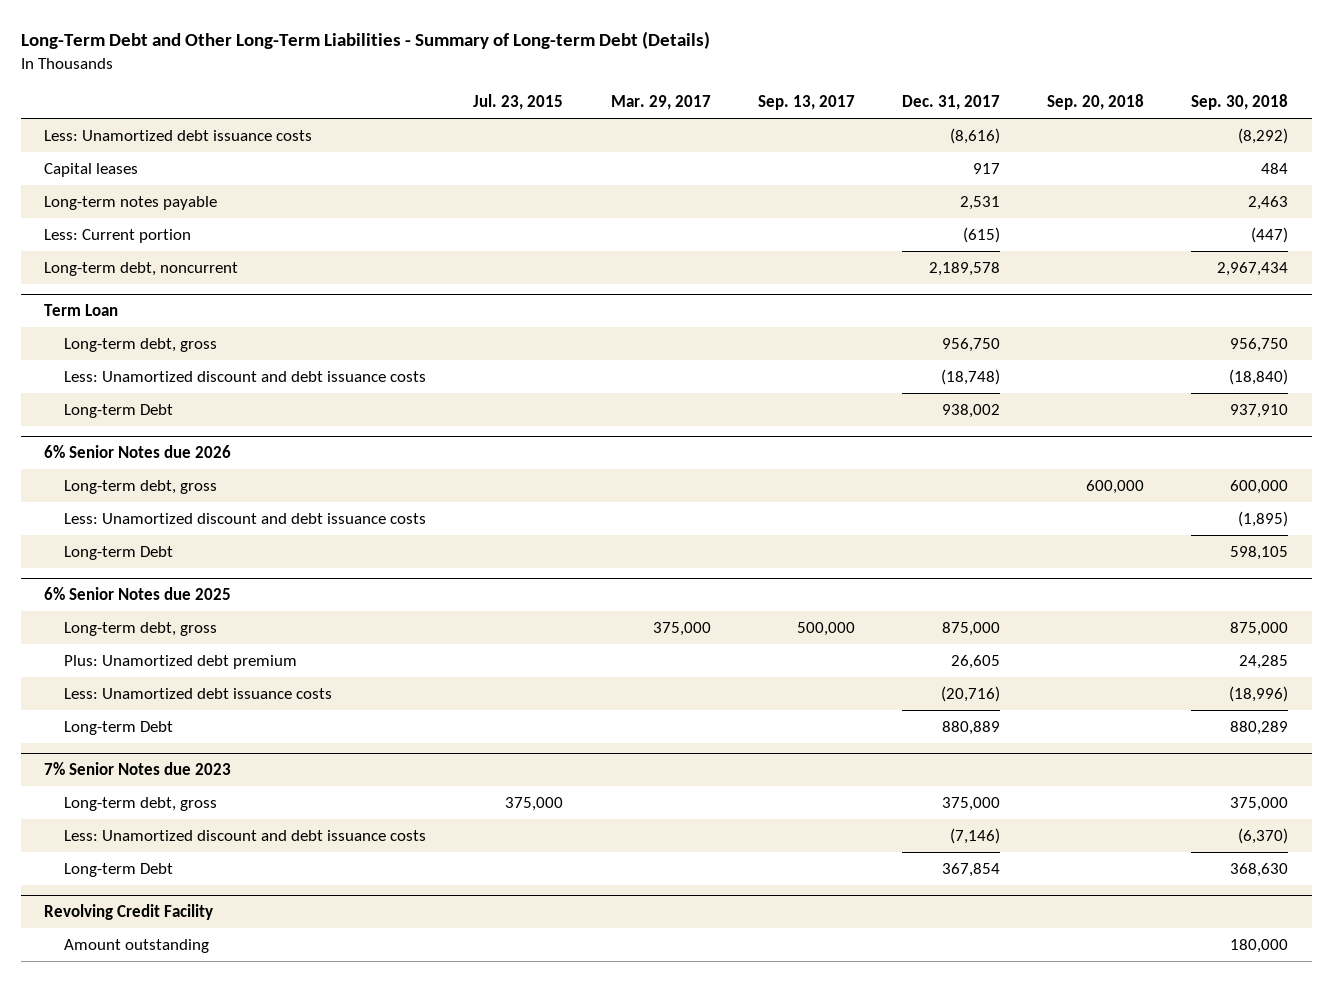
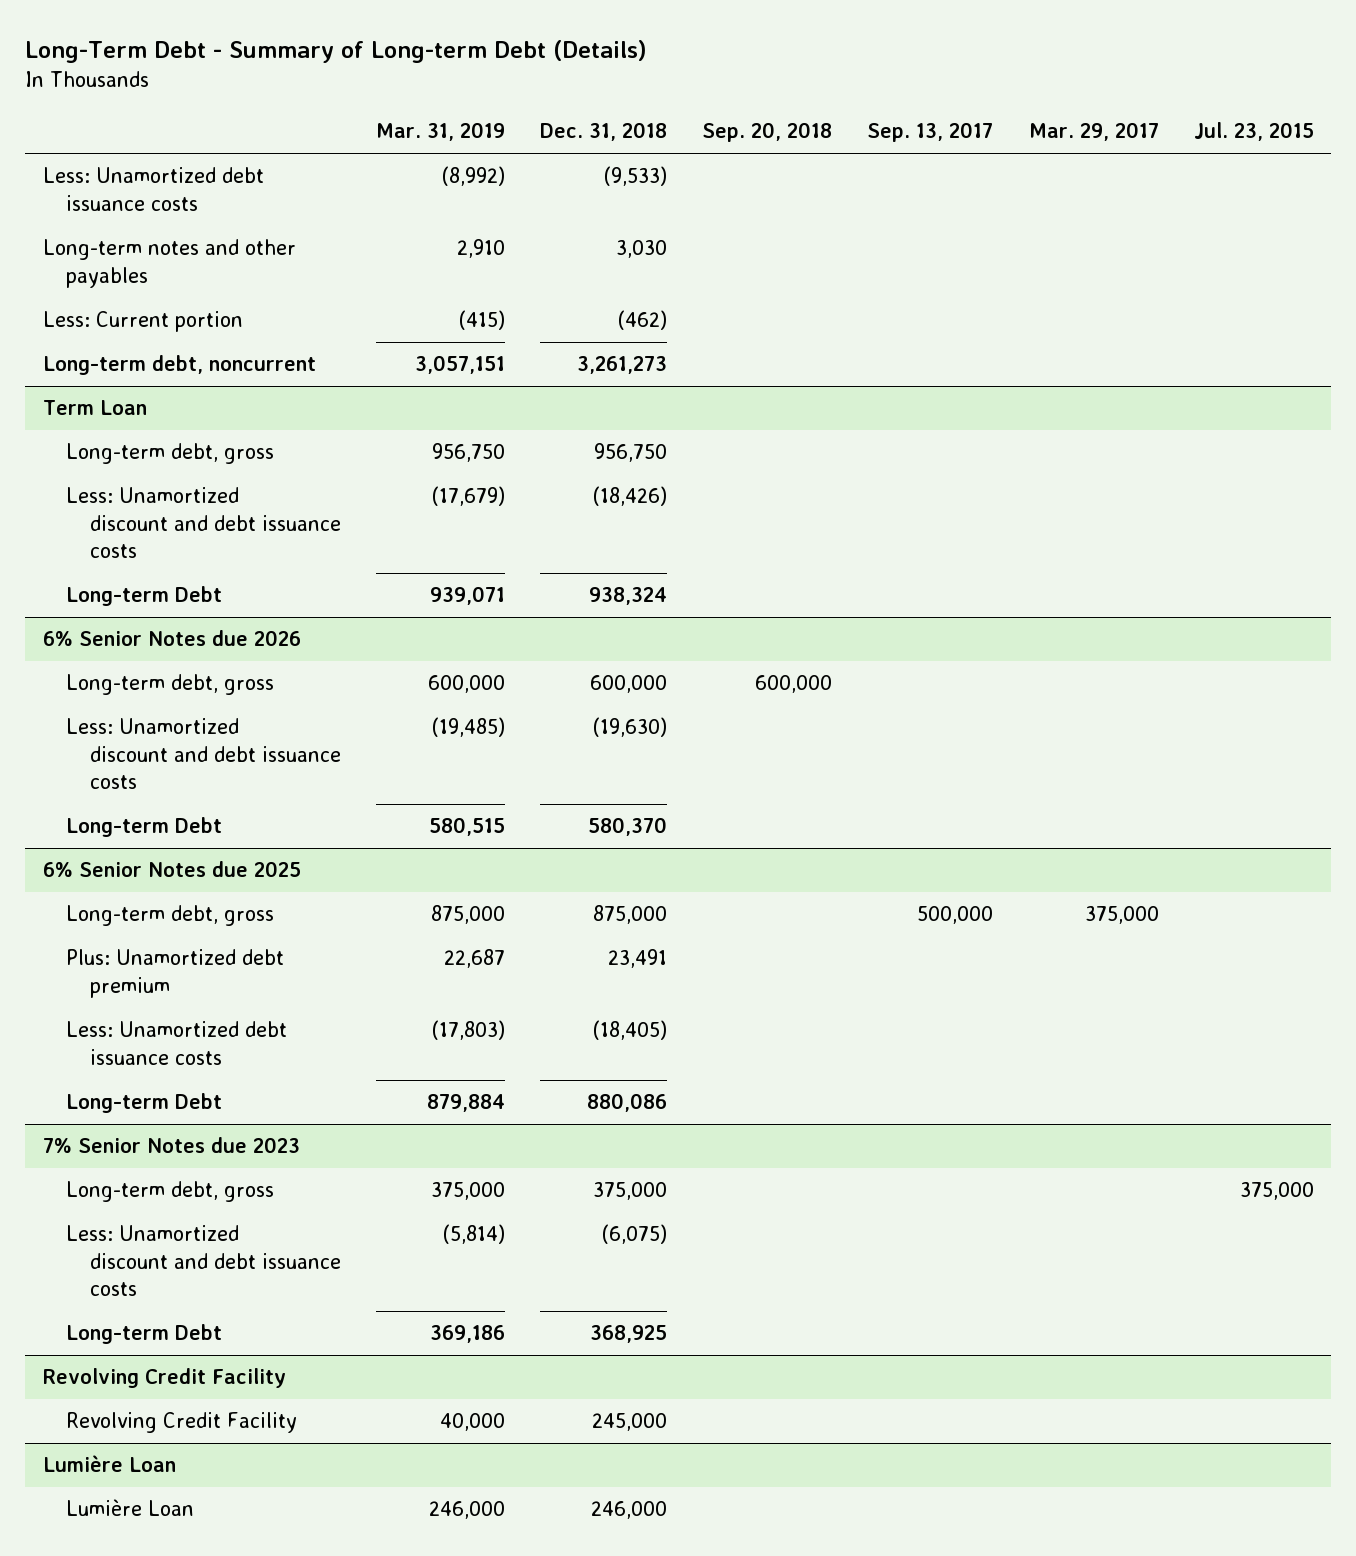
- Long-Term Debt and Other Long-Term Liabilities - Summary of Long-term Debt (Details)
+ Long-Term Debt - Summary of Long-term Debt (Details)
- | Jul. 23, 2015 | Mar. 29, 2017 | Sep. 13, 2017 | Dec. 31, 2017 | Sep. 20, 2018 | Sep. 30, 2018
+ | Mar. 31, 2019 | Dec. 31, 2018 | Sep. 20, 2018 | Sep. 13, 2017 | Mar. 29, 2017 | Jul. 23, 2015
- Capital leases | | | | 917 | | 484
- Long-term notes payable | | | | 2,531 | | 2,463
+ Long-term notes and other payables | 2,910 | 3,030 | | | |
@ Revolving Credit Facility
- Amount outstanding | | | | | | 180,000
+ Revolving Credit Facility | 40,000 | 245,000 | | | |
+ Lumière Loan
+ Lumière Loan | 246,000 | 246,000 | | | |

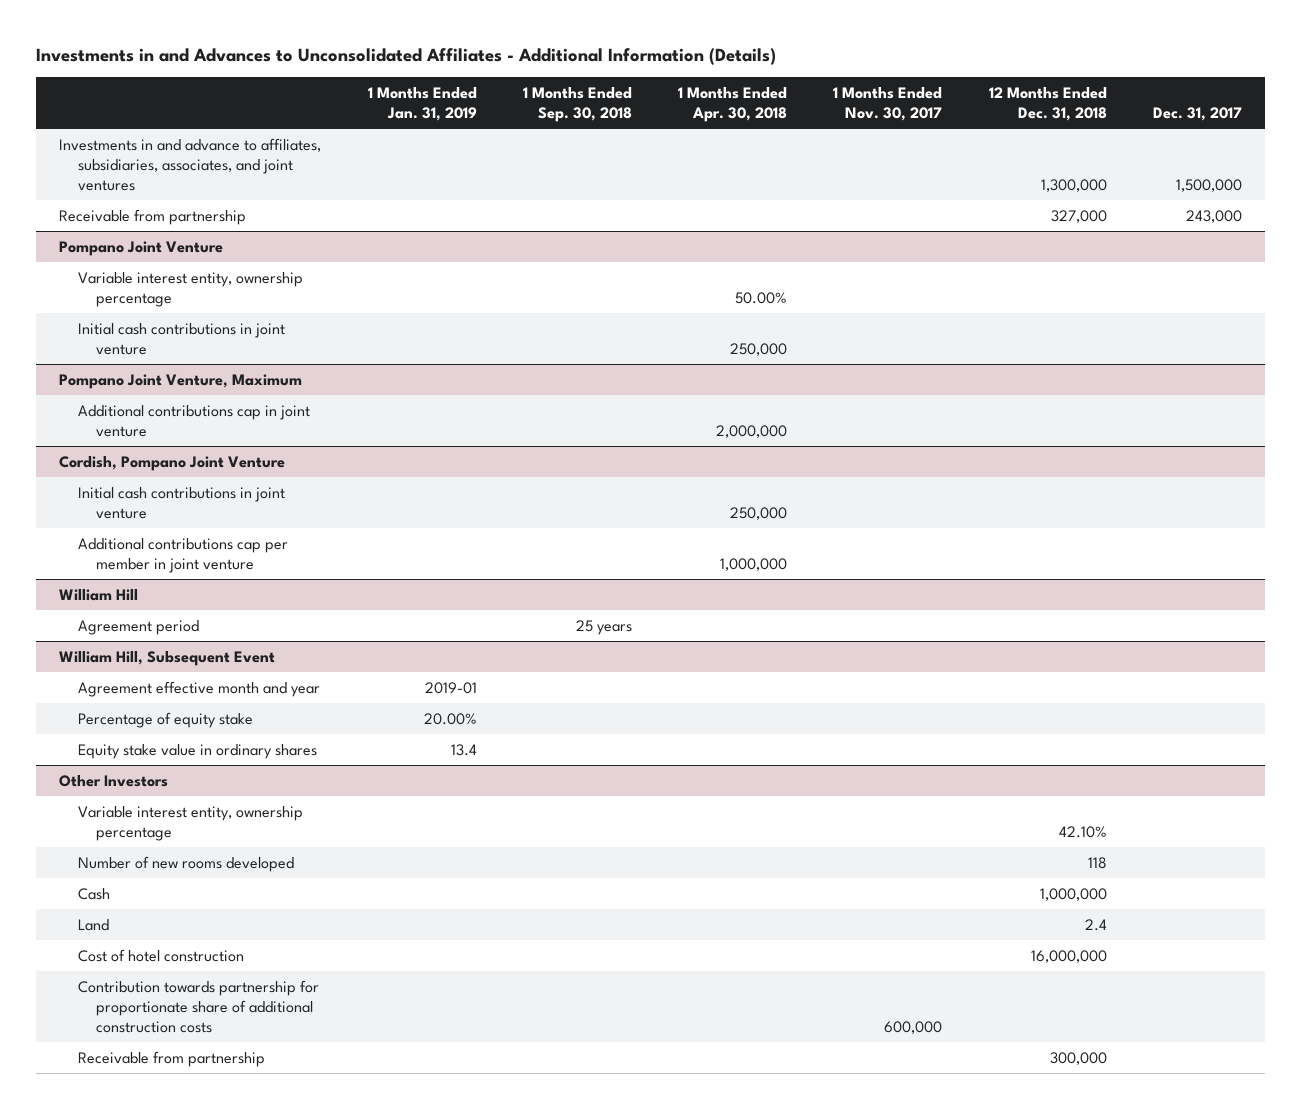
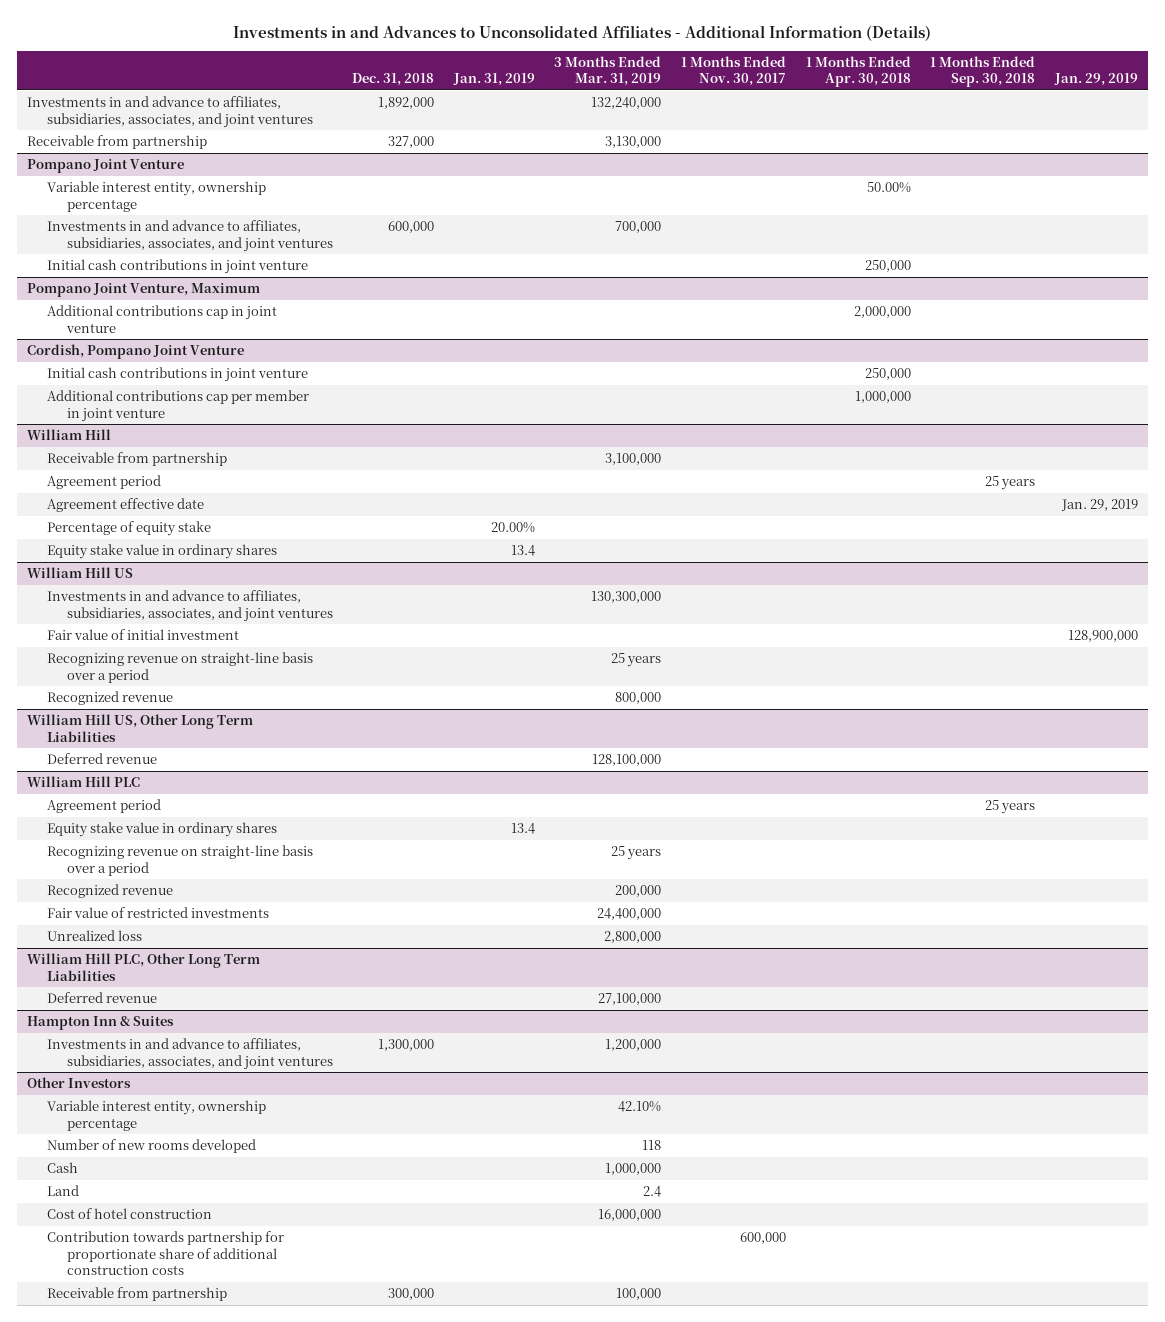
- | 1 Months Ended Jan. 31, 2019 | 1 Months Ended Sep. 30, 2018 | 1 Months Ended Apr. 30, 2018 | 1 Months Ended Nov. 30, 2017 | 12 Months Ended Dec. 31, 2018 | Dec. 31, 2017
+ | Dec. 31, 2018 | Jan. 31, 2019 | 3 Months Ended Mar. 31, 2019 | 1 Months Ended Nov. 30, 2017 | 1 Months Ended Apr. 30, 2018 | 1 Months Ended Sep. 30, 2018 | Jan. 29, 2019
@ Pompano Joint Venture
+ Investments in and advance to affiliates, subsidiaries, associates, and joint ventures | 600,000 | | 700,000 | | | |
@ William Hill
+ Receivable from partnership | | | 3,100,000 | | | |
- William Hill, Subsequent Event
- Agreement effective month and year | 2019-01 | | | | |
- Percentage of equity stake | 20.00% | | | | |
- Equity stake value in ordinary shares | 13.4 | | | | |
@ William Hill
+ Agreement effective date | | | | | | | Jan. 29, 2019
+ Percentage of equity stake | | 20.00% | | | | |
+ Equity stake value in ordinary shares | | 13.4 | | | | |
+ William Hill US
+ Investments in and advance to affiliates, subsidiaries, associates, and joint ventures | | | 130,300,000 | | | |
+ Fair value of initial investment | | | | | | | 128,900,000
+ Recognizing revenue on straight-line basis over a period | | | 25 years | | | |
+ Recognized revenue | | | 800,000 | | | |
+ William Hill US, Other Long Term Liabilities
+ Deferred revenue | | | 128,100,000 | | | |
+ William Hill PLC
+ Agreement period | | | | | | 25 years |
+ Equity stake value in ordinary shares | | 13.4 | | | | |
+ Recognizing revenue on straight-line basis over a period | | | 25 years | | | |
+ Recognized revenue | | | 200,000 | | | |
+ Fair value of restricted investments | | | 24,400,000 | | | |
+ Unrealized loss | | | 2,800,000 | | | |
+ William Hill PLC, Other Long Term Liabilities
+ Deferred revenue | | | 27,100,000 | | | |
+ Hampton Inn & Suites
+ Investments in and advance to affiliates, subsidiaries, associates, and joint ventures | 1,300,000 | | 1,200,000 | | | |

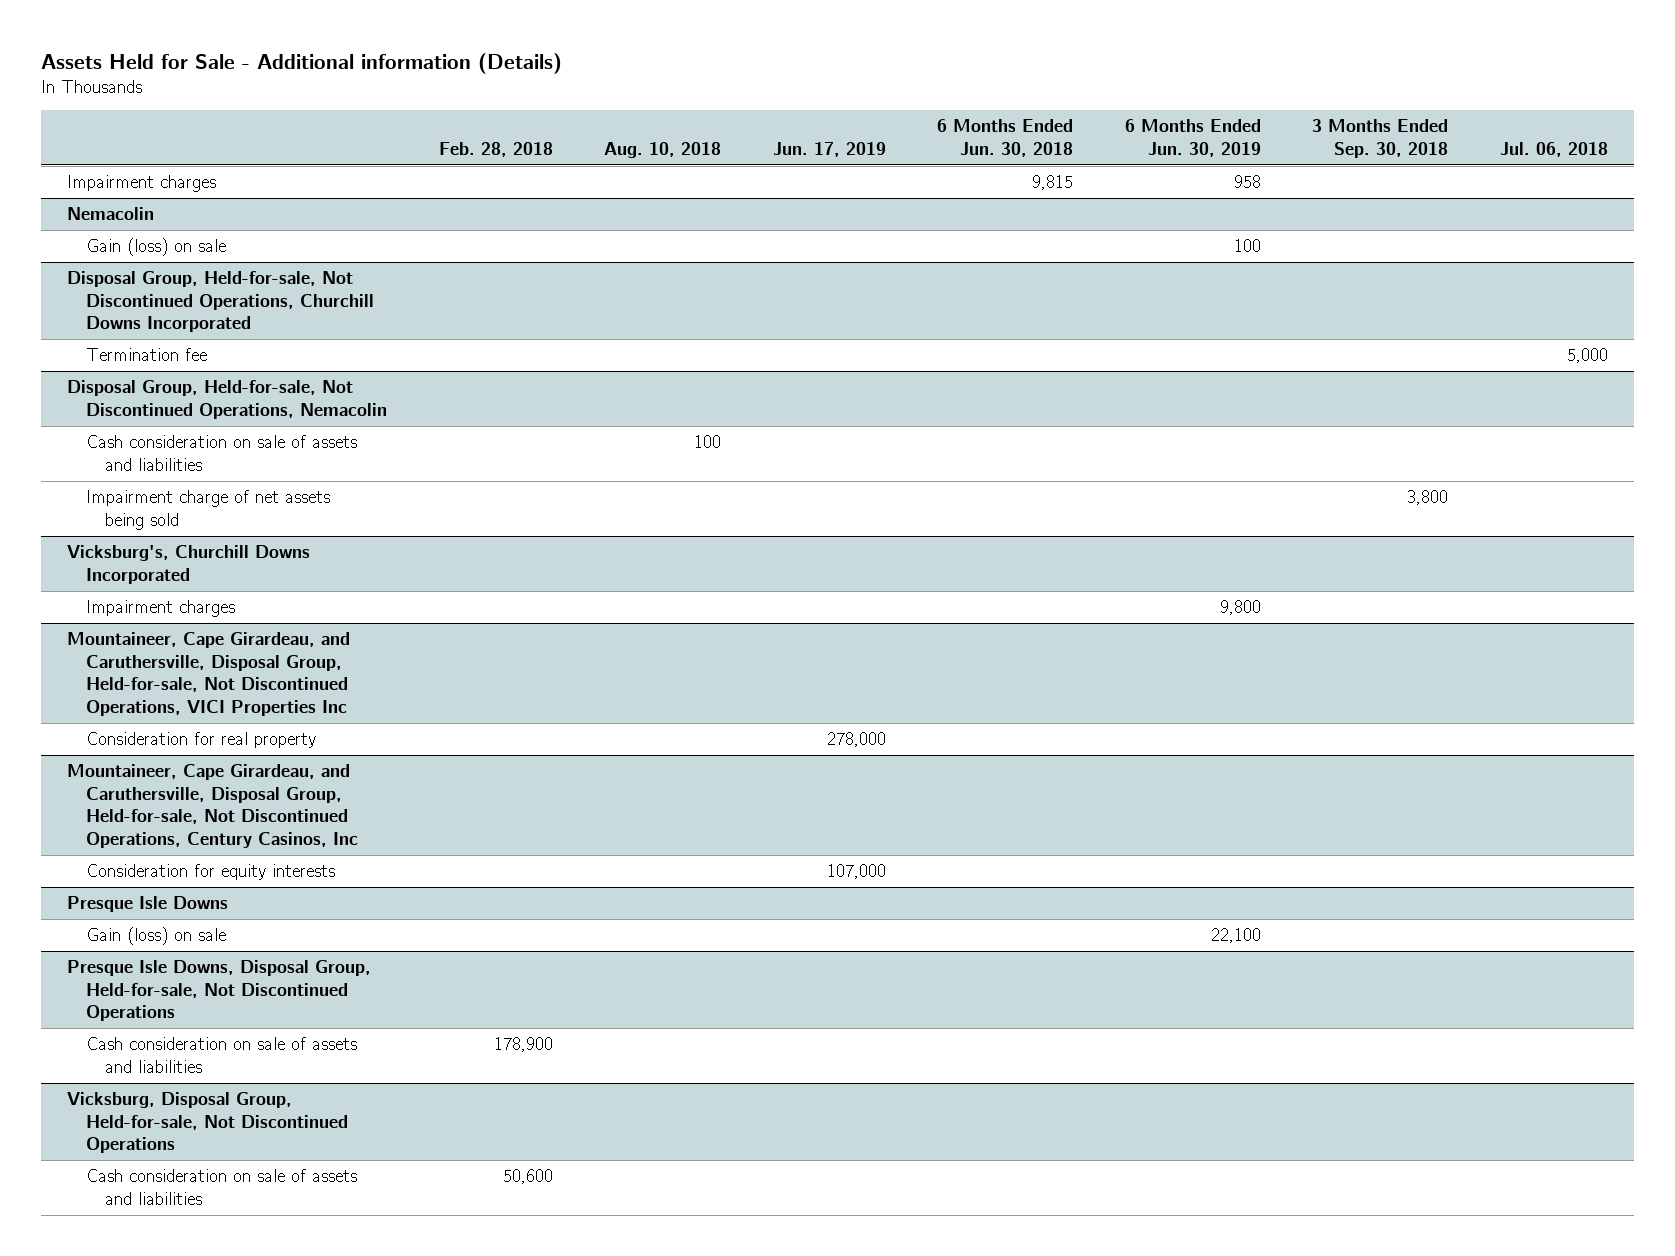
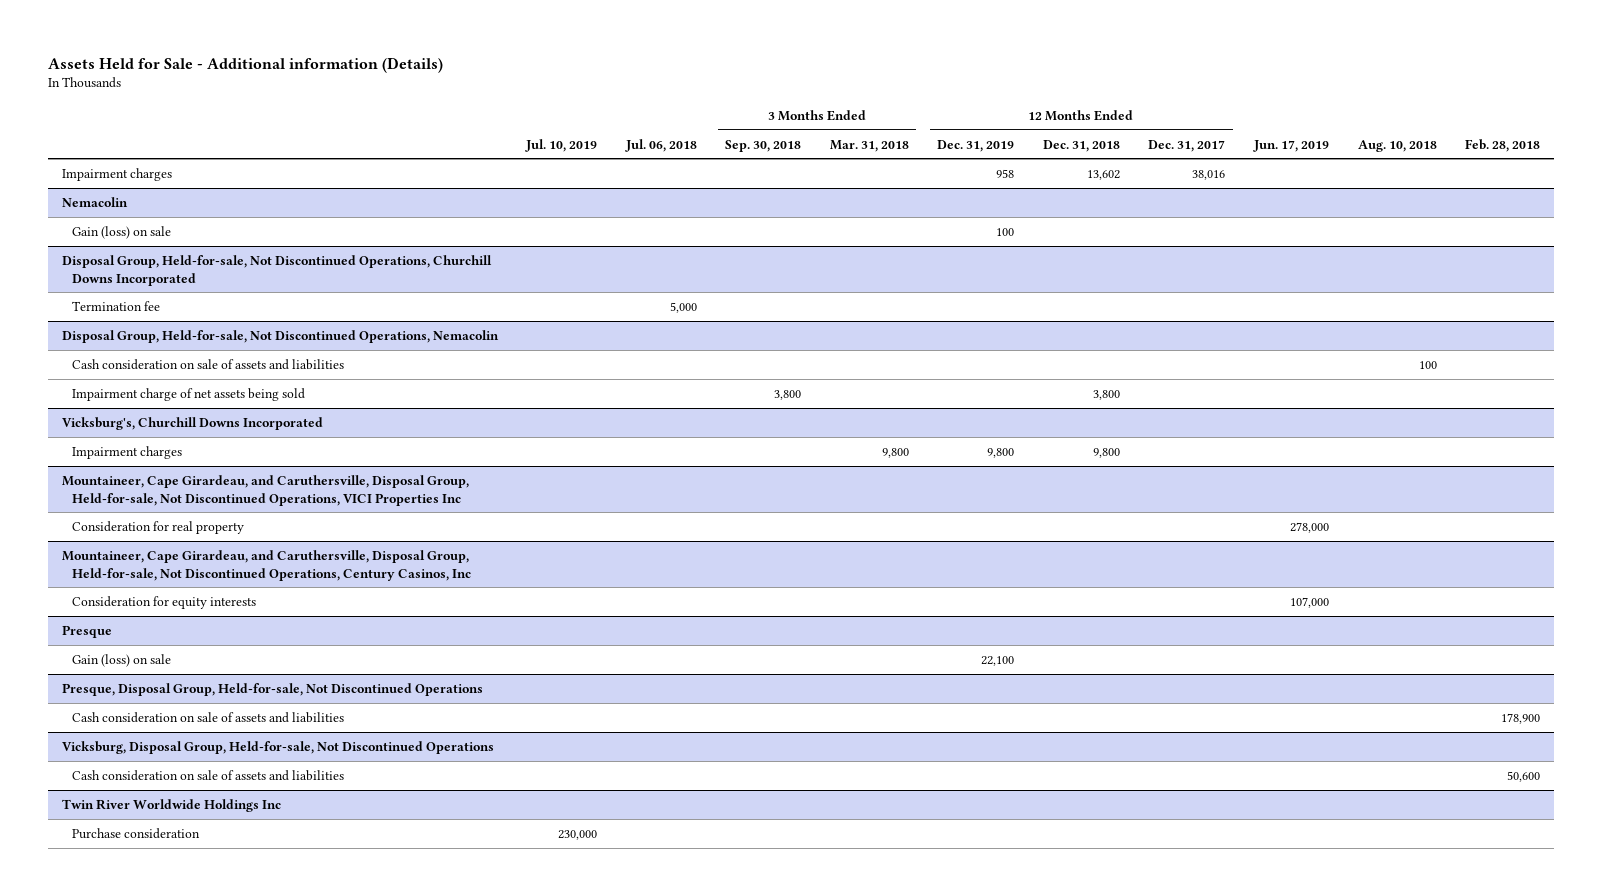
- | Feb. 28, 2018 | Aug. 10, 2018 | Jun. 17, 2019 | 6 Months Ended Jun. 30, 2018 | 6 Months Ended Jun. 30, 2019 | 3 Months Ended Sep. 30, 2018 | Jul. 06, 2018
+ | Jul. 10, 2019 | Jul. 06, 2018 | 3 Months Ended Sep. 30, 2018 | 3 Months Ended Mar. 31, 2018 | 12 Months Ended Dec. 31, 2019 | 12 Months Ended Dec. 31, 2018 | 12 Months Ended Dec. 31, 2017 | Jun. 17, 2019 | Aug. 10, 2018 | Feb. 28, 2018
- Presque Isle Downs
+ Presque
- Presque Isle Downs, Disposal Group, Held-for-sale, Not Discontinued Operations
+ Presque, Disposal Group, Held-for-sale, Not Discontinued Operations
+ Twin River Worldwide Holdings Inc
+ Purchase consideration | 230,000 | | | | | | | | |

